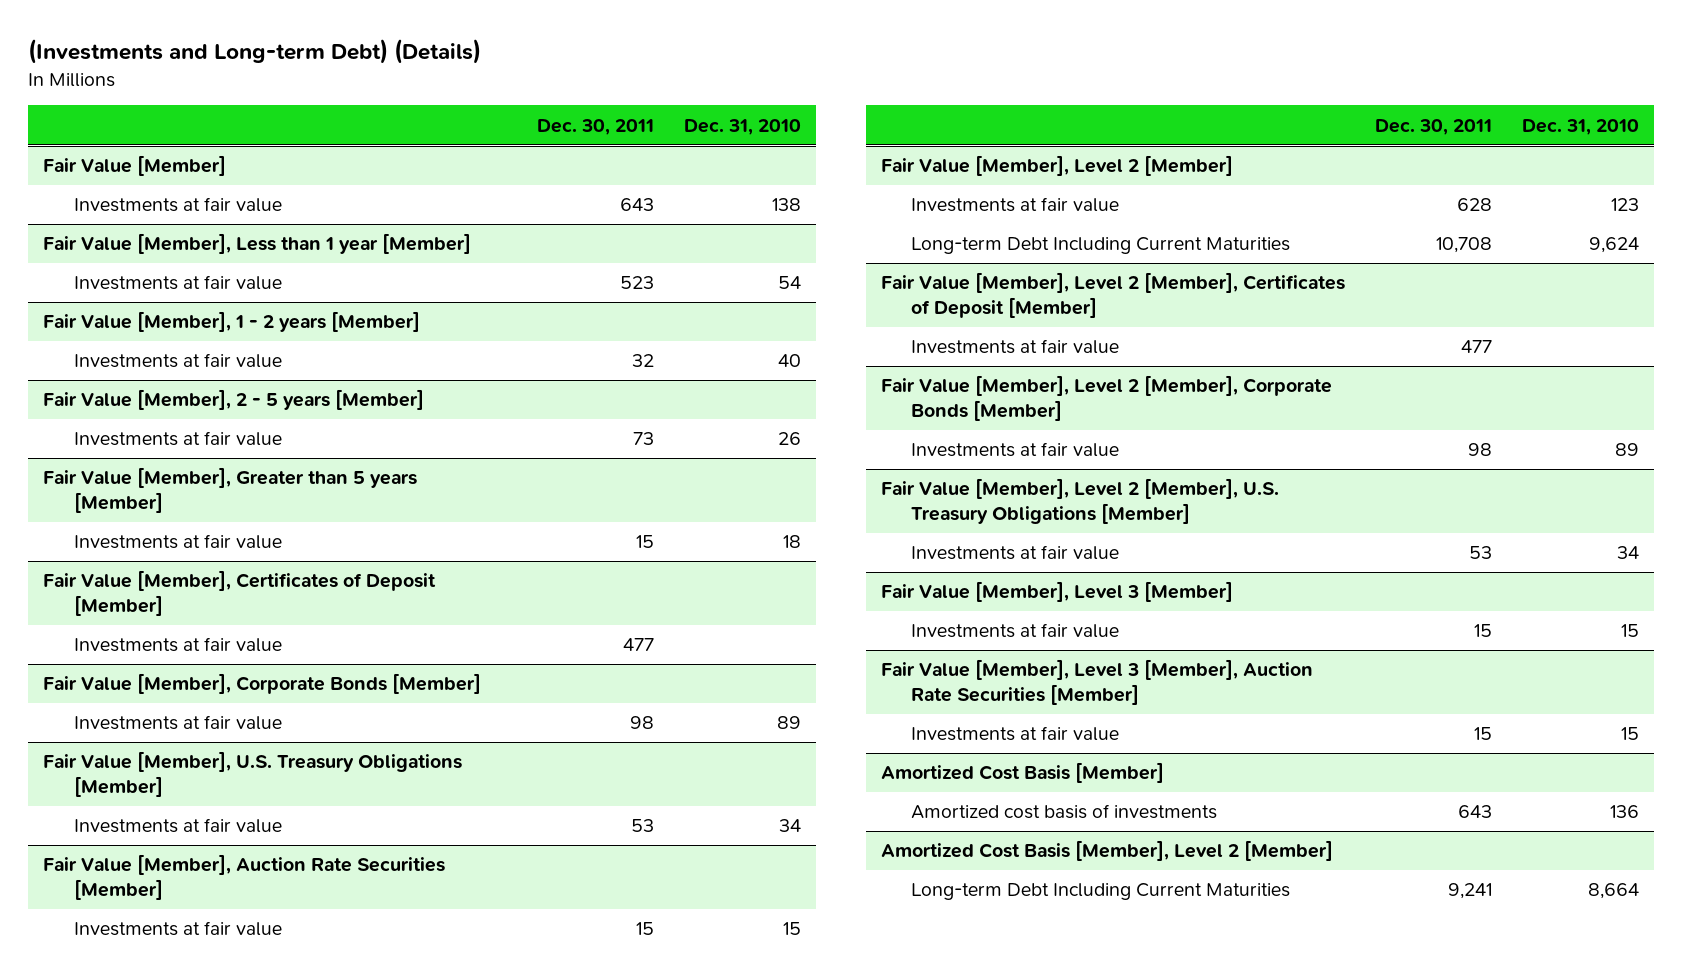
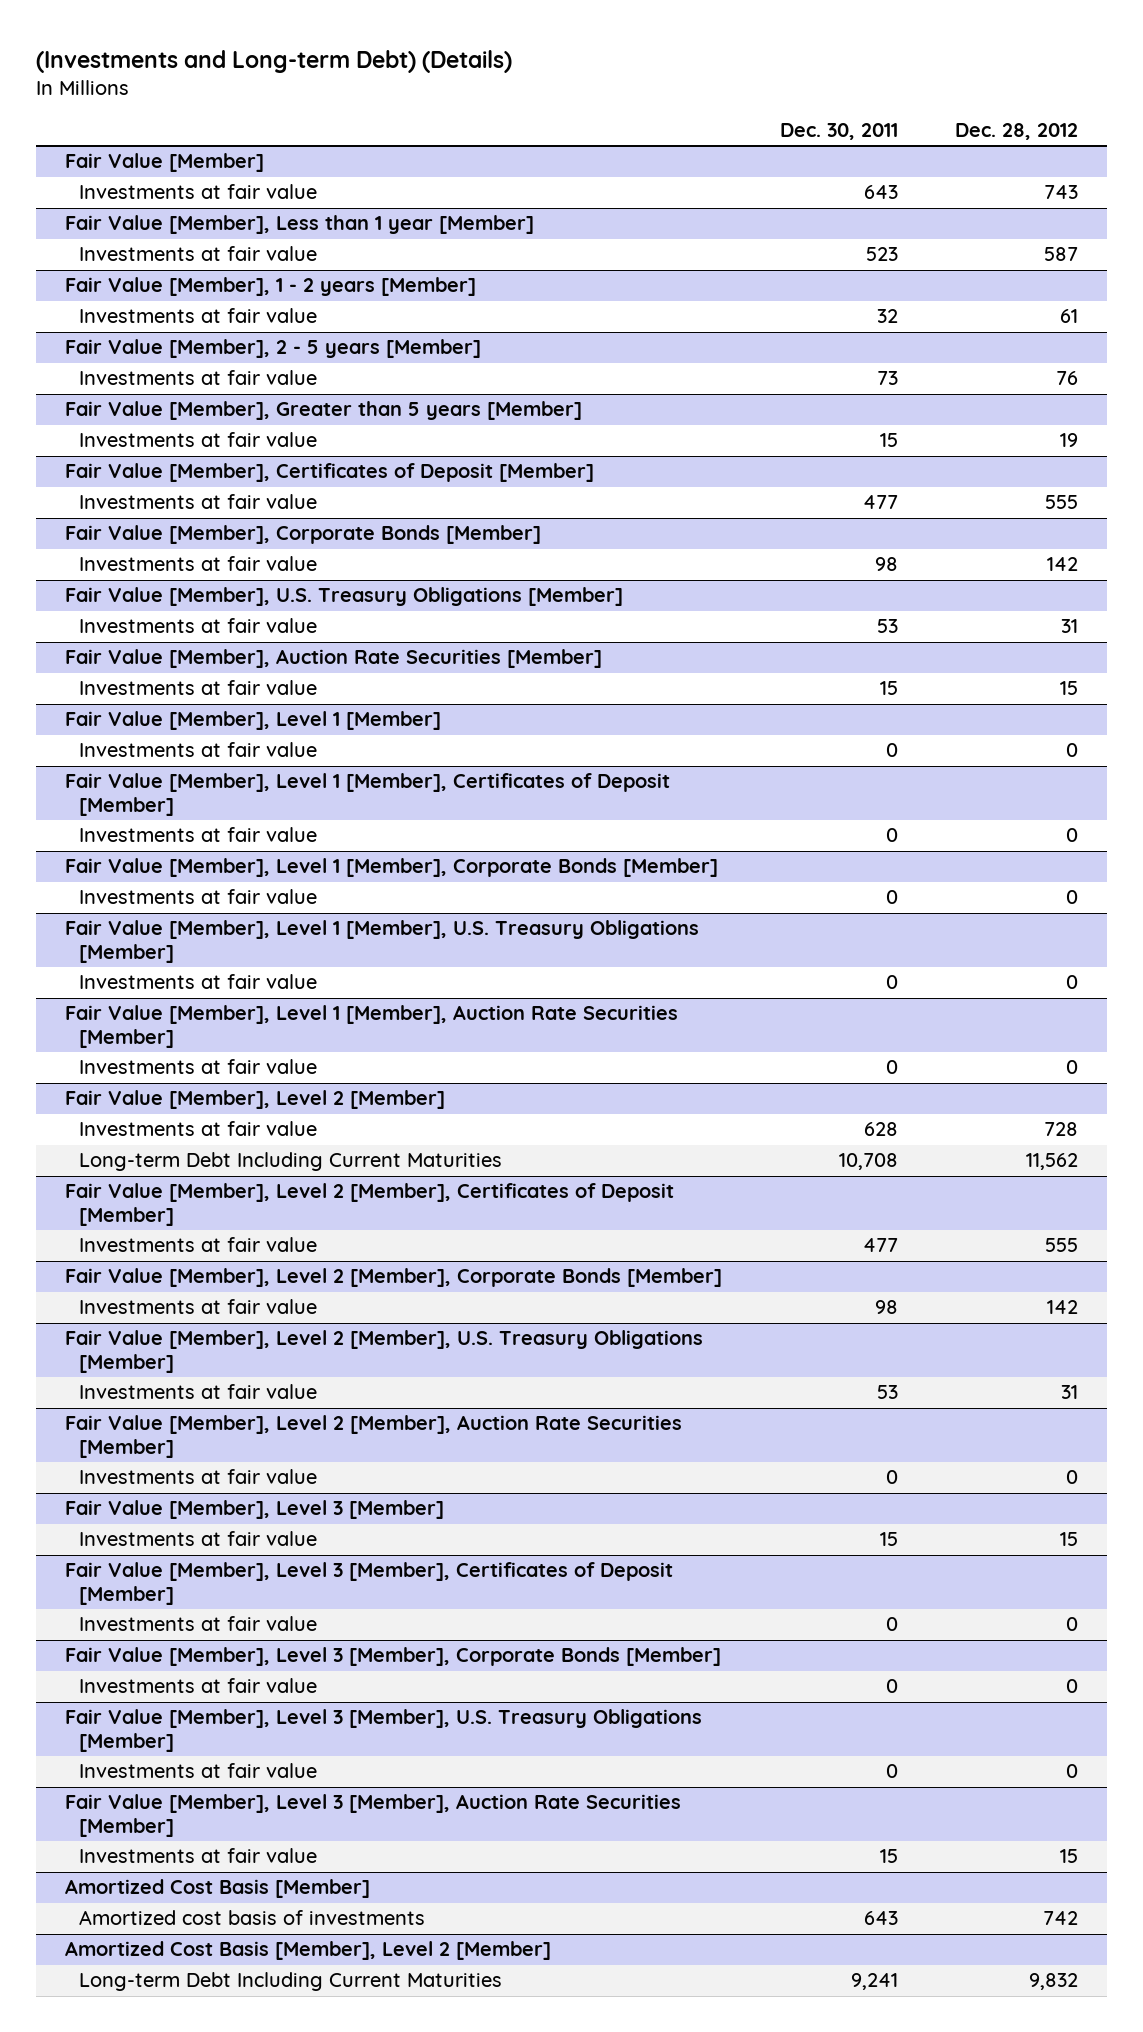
- | Dec. 30, 2011 | Dec. 31, 2010
+ | Dec. 30, 2011 | Dec. 28, 2012
+ Fair Value [Member], Level 1 [Member]
+ Investments at fair value | 0 | 0
+ Fair Value [Member], Level 1 [Member], Certificates of Deposit [Member]
+ Investments at fair value | 0 | 0
+ Fair Value [Member], Level 1 [Member], Corporate Bonds [Member]
+ Investments at fair value | 0 | 0
+ Fair Value [Member], Level 1 [Member], U.S. Treasury Obligations [Member]
+ Investments at fair value | 0 | 0
+ Fair Value [Member], Level 1 [Member], Auction Rate Securities [Member]
+ Investments at fair value | 0 | 0
+ Fair Value [Member], Level 2 [Member], Auction Rate Securities [Member]
+ Investments at fair value | 0 | 0
+ Fair Value [Member], Level 3 [Member], Certificates of Deposit [Member]
+ Investments at fair value | 0 | 0
+ Fair Value [Member], Level 3 [Member], Corporate Bonds [Member]
+ Investments at fair value | 0 | 0
+ Fair Value [Member], Level 3 [Member], U.S. Treasury Obligations [Member]
+ Investments at fair value | 0 | 0

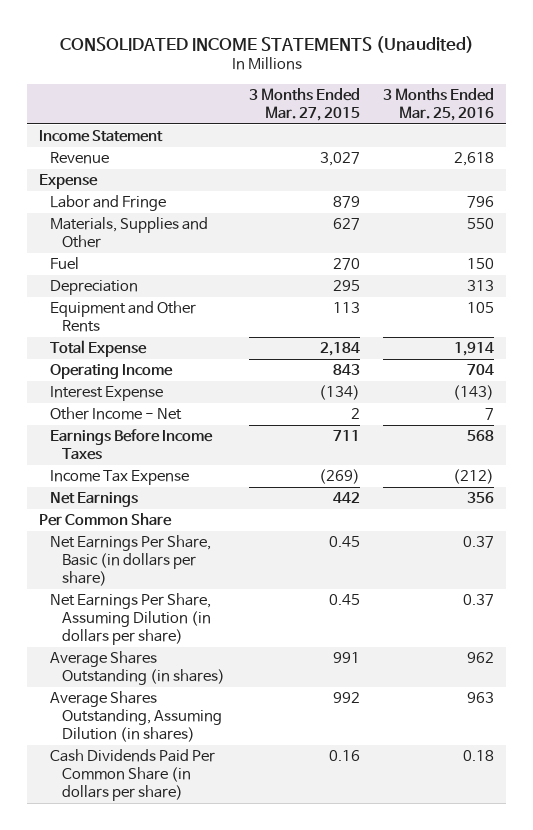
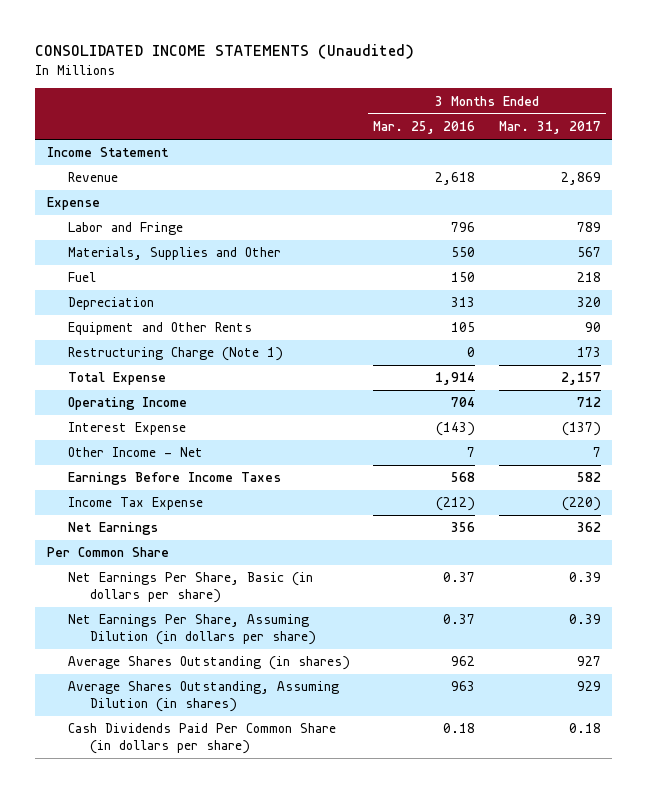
- | 3 Months Ended Mar. 27, 2015 | 3 Months Ended Mar. 25, 2016
+ | 3 Months Ended Mar. 25, 2016 | 3 Months Ended Mar. 31, 2017
+ Restructuring Charge (Note 1) | 0 | 173

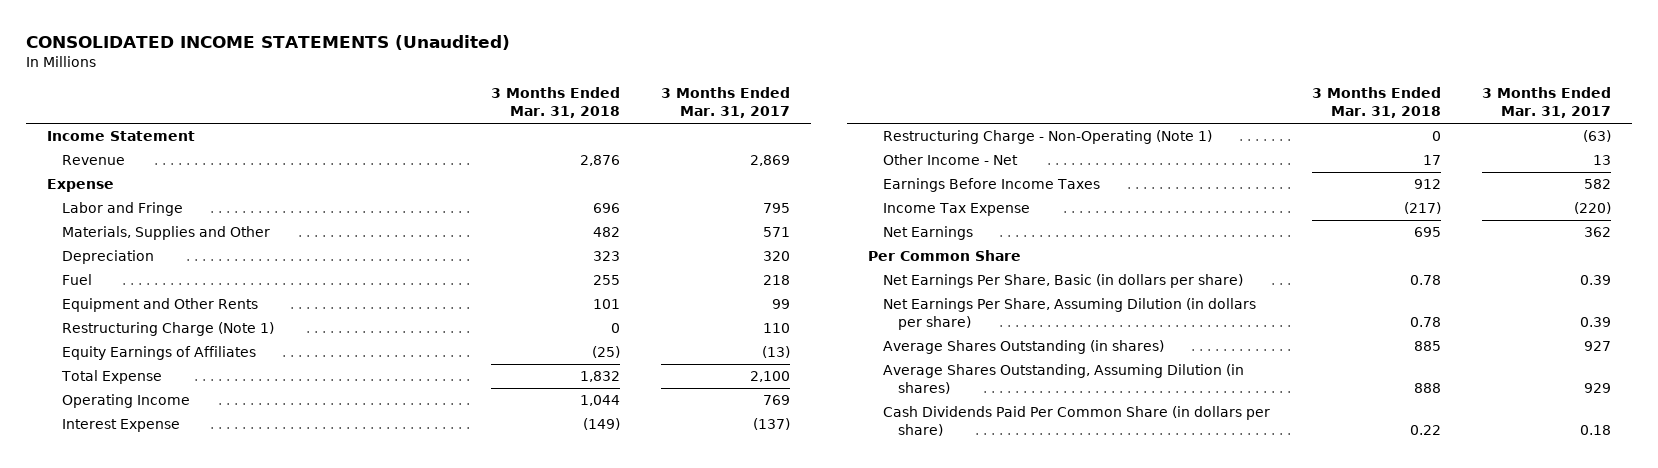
- | 3 Months Ended Mar. 25, 2016 | 3 Months Ended Mar. 31, 2017
+ | 3 Months Ended Mar. 31, 2018 | 3 Months Ended Mar. 31, 2017
- Labor and Fringe | 796 | 789
- Materials, Supplies and Other | 550 | 567
+ Labor and Fringe | 696 | 795
+ Materials, Supplies and Other | 482 | 571
- Equipment and Other Rents | 105 | 90
- Restructuring Charge (Note 1) | 0 | 173
- Total Expense | 1,914 | 2,157
- Operating Income | 704 | 712
moved down: Fuel | 255 | 218
+ Equipment and Other Rents | 101 | 99
+ Restructuring Charge (Note 1) | 0 | 110
+ Equity Earnings of Affiliates | (25) | (13)
+ Total Expense | 1,832 | 2,100
+ Operating Income | 1,044 | 769
- Other Income - Net | 7 | 7
+ Restructuring Charge - Non-Operating (Note 1) | 0 | (63)
+ Other Income - Net | 17 | 13

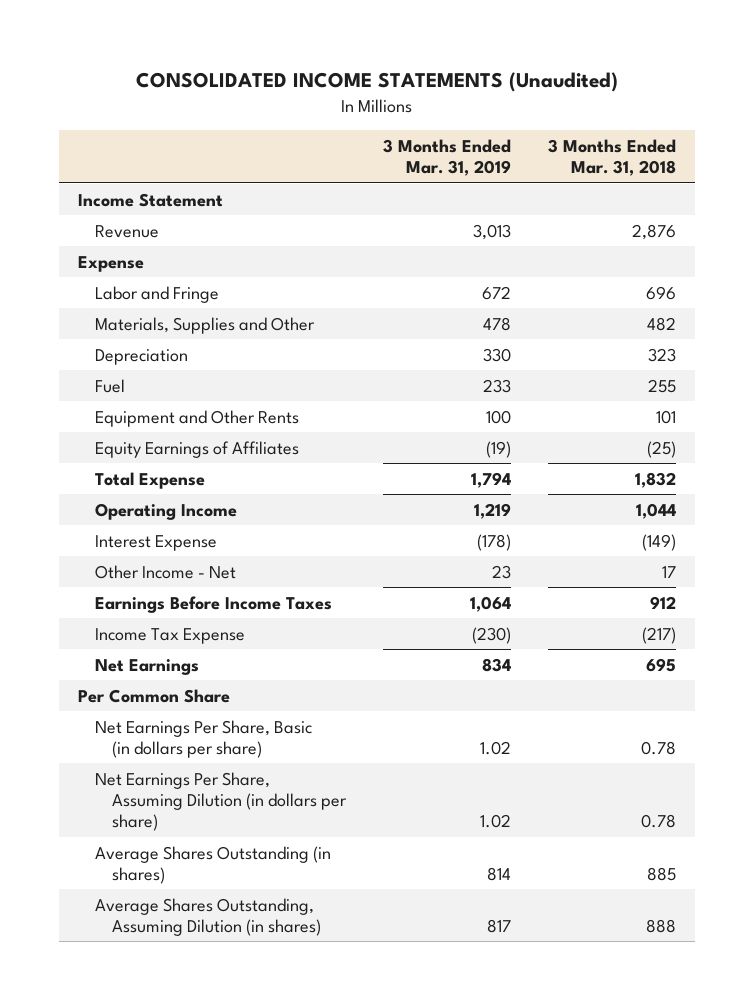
- | 3 Months Ended Mar. 31, 2018 | 3 Months Ended Mar. 31, 2017
+ | 3 Months Ended Mar. 31, 2019 | 3 Months Ended Mar. 31, 2018
- Restructuring Charge (Note 1) | 0 | 110
- Restructuring Charge - Non-Operating (Note 1) | 0 | (63)
- Cash Dividends Paid Per Common Share (in dollars per share) | 0.22 | 0.18

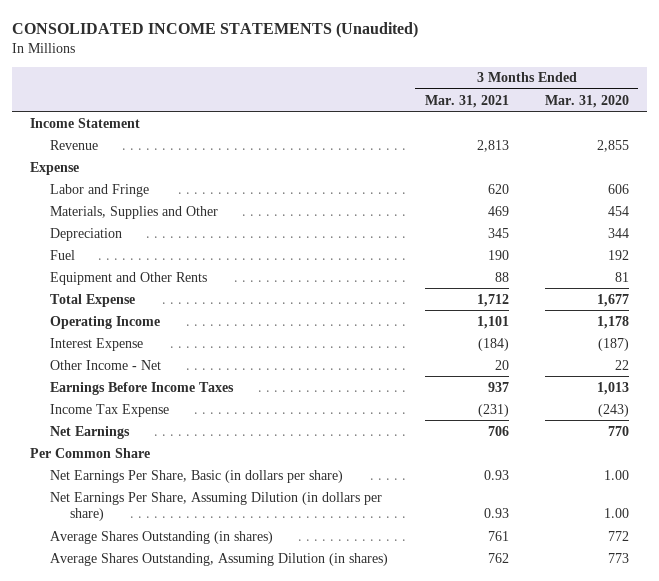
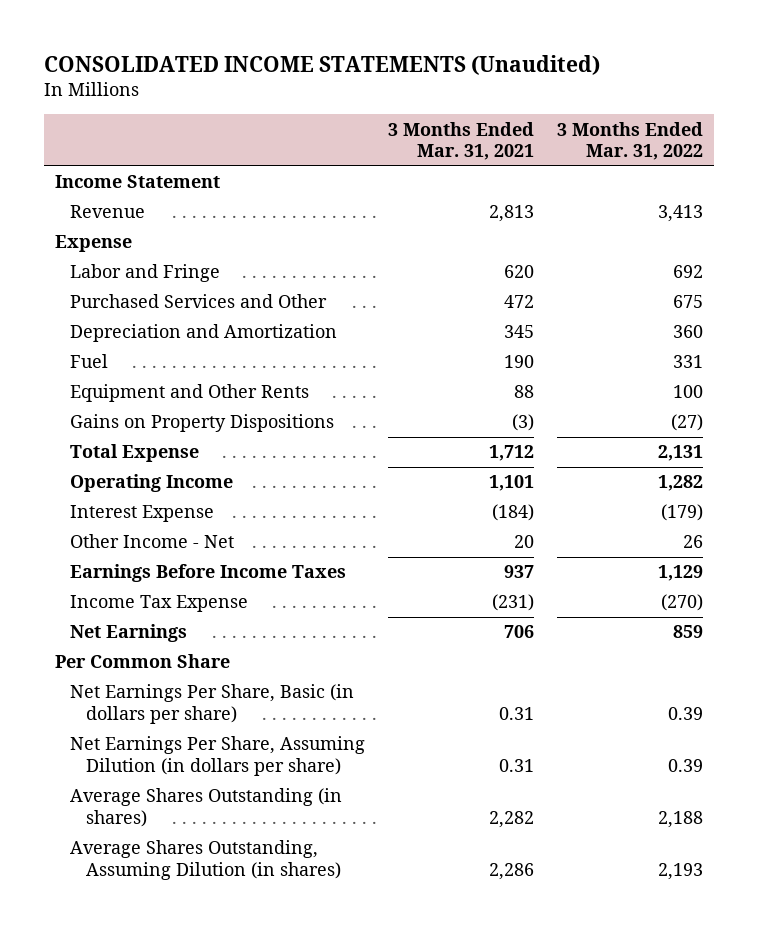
- | 3 Months Ended Mar. 31, 2021 | 3 Months Ended Mar. 31, 2020
+ | 3 Months Ended Mar. 31, 2021 | 3 Months Ended Mar. 31, 2022
- Materials, Supplies and Other | 469 | 454
- Depreciation | 345 | 344
+ Purchased Services and Other | 472 | 675
+ Depreciation and Amortization | 345 | 360
+ Gains on Property Dispositions | (3) | (27)
- Net Earnings Per Share, Basic (in dollars per share) | 0.93 | 1.00
- Net Earnings Per Share, Assuming Dilution (in dollars per share) | 0.93 | 1.00
- Average Shares Outstanding (in shares) | 761 | 772
- Average Shares Outstanding, Assuming Dilution (in shares) | 762 | 773
+ Net Earnings Per Share, Basic (in dollars per share) | 0.31 | 0.39
+ Net Earnings Per Share, Assuming Dilution (in dollars per share) | 0.31 | 0.39
+ Average Shares Outstanding (in shares) | 2,282 | 2,188
+ Average Shares Outstanding, Assuming Dilution (in shares) | 2,286 | 2,193

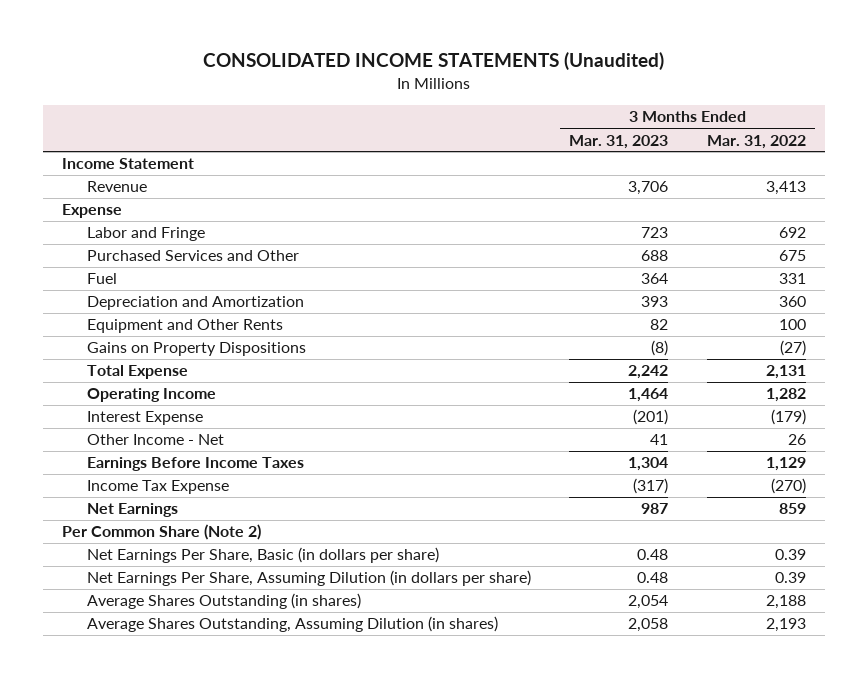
- | 3 Months Ended Mar. 31, 2021 | 3 Months Ended Mar. 31, 2022
+ | 3 Months Ended Mar. 31, 2023 | 3 Months Ended Mar. 31, 2022
moved down: Depreciation and Amortization | 393 | 360
- Per Common Share
+ Per Common Share (Note 2)

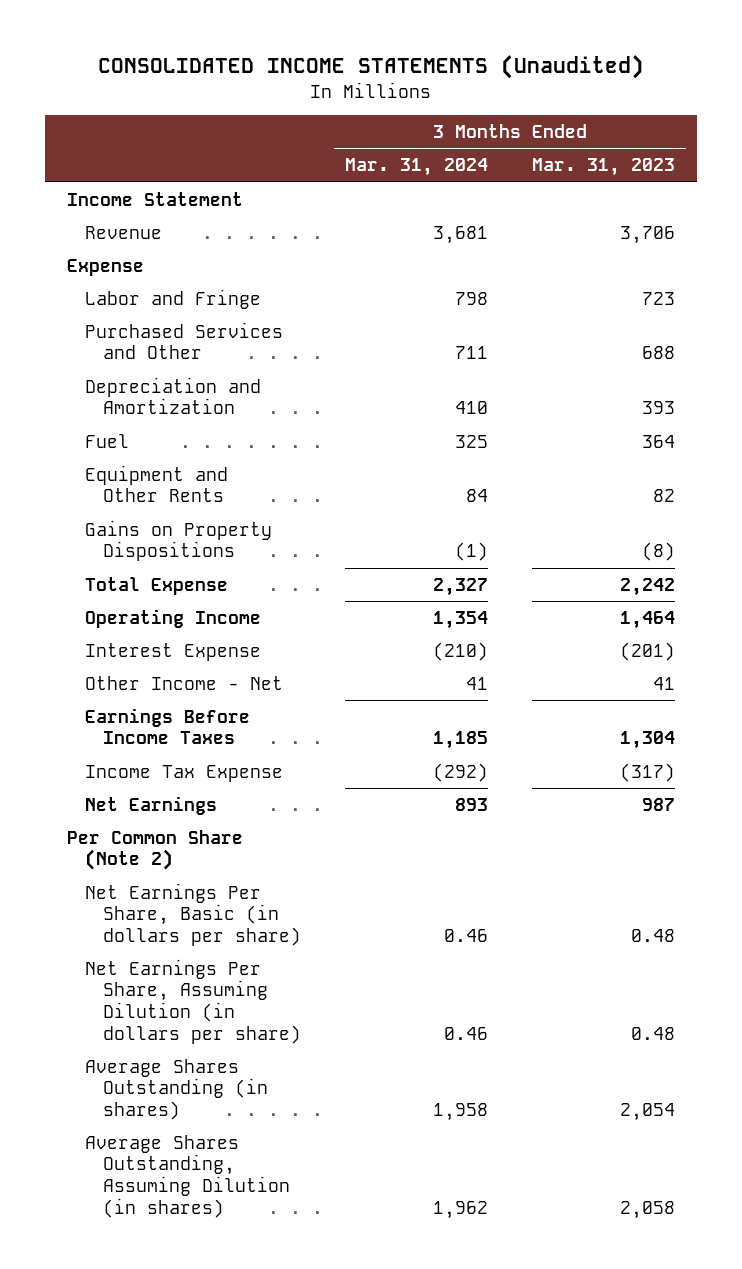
- | 3 Months Ended Mar. 31, 2023 | 3 Months Ended Mar. 31, 2022
+ | 3 Months Ended Mar. 31, 2024 | 3 Months Ended Mar. 31, 2023
moved down: Fuel | 325 | 364

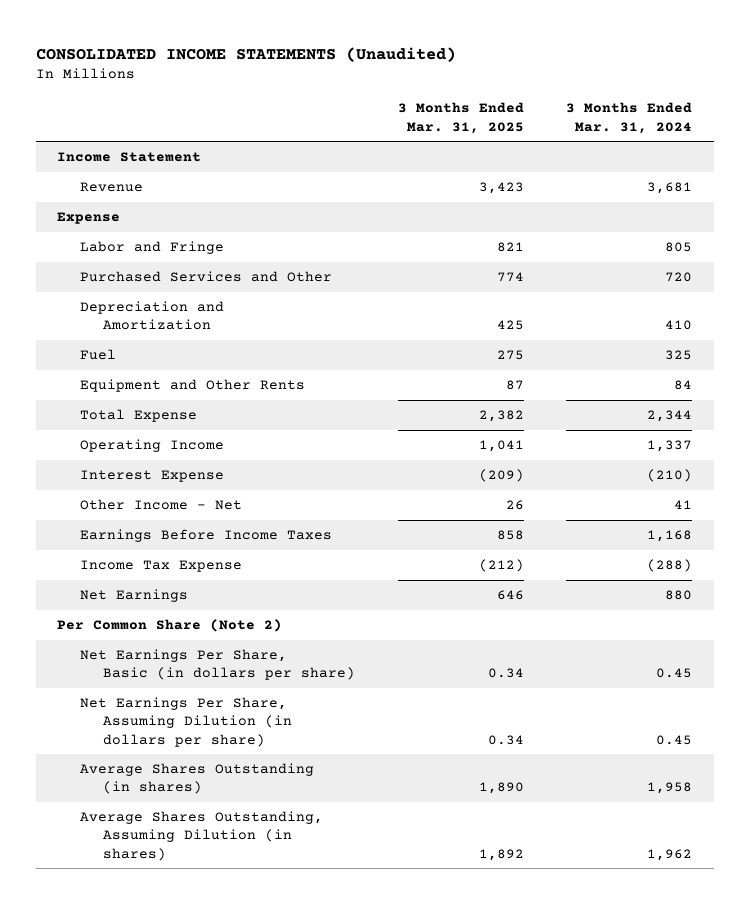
- | 3 Months Ended Mar. 31, 2024 | 3 Months Ended Mar. 31, 2023
+ | 3 Months Ended Mar. 31, 2025 | 3 Months Ended Mar. 31, 2024
- Labor and Fringe | 798 | 723
- Purchased Services and Other | 711 | 688
+ Labor and Fringe | 821 | 805
+ Purchased Services and Other | 774 | 720
- Gains on Property Dispositions | (1) | (8)
- Total Expense | 2,327 | 2,242
- Operating Income | 1,354 | 1,464
+ Total Expense | 2,382 | 2,344
+ Operating Income | 1,041 | 1,337
- Earnings Before Income Taxes | 1,185 | 1,304
- Income Tax Expense | (292) | (317)
- Net Earnings | 893 | 987
+ Earnings Before Income Taxes | 858 | 1,168
+ Income Tax Expense | (212) | (288)
+ Net Earnings | 646 | 880
- Net Earnings Per Share, Basic (in dollars per share) | 0.46 | 0.48
- Net Earnings Per Share, Assuming Dilution (in dollars per share) | 0.46 | 0.48
+ Net Earnings Per Share, Basic (in dollars per share) | 0.34 | 0.45
+ Net Earnings Per Share, Assuming Dilution (in dollars per share) | 0.34 | 0.45

